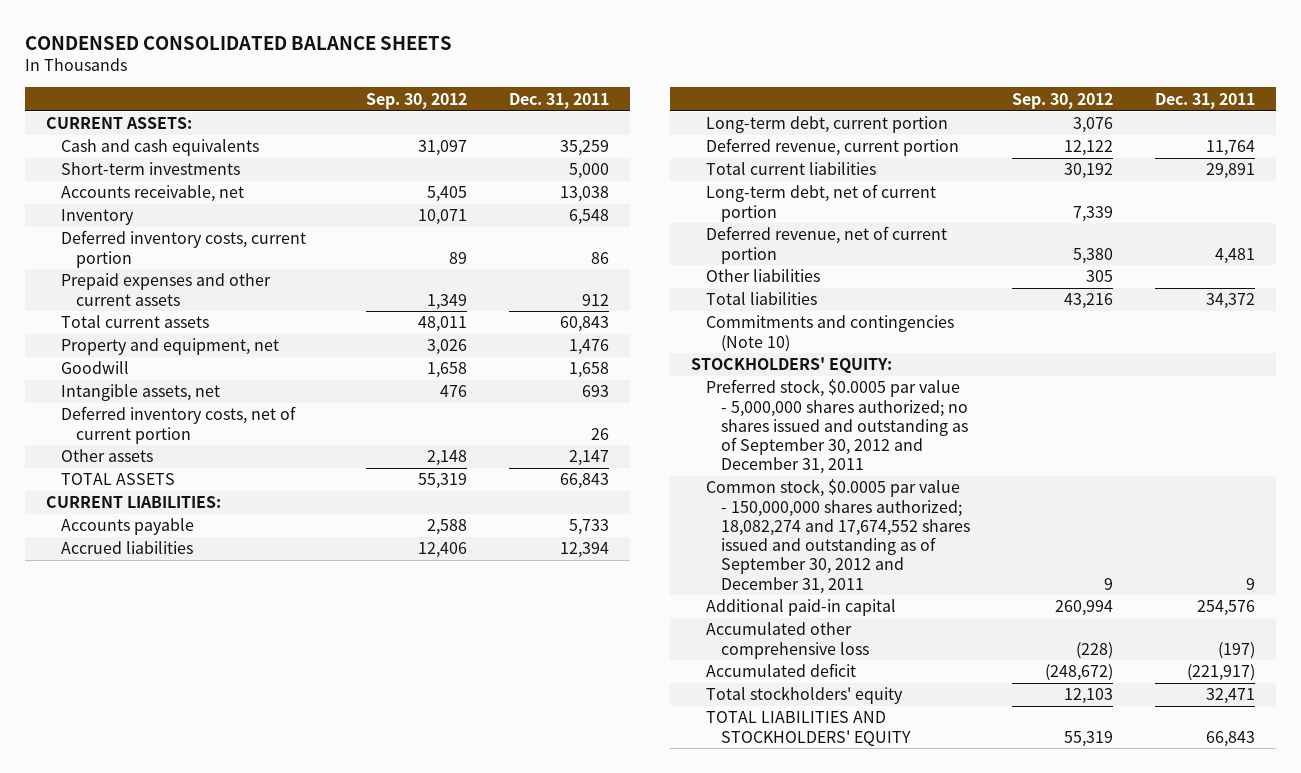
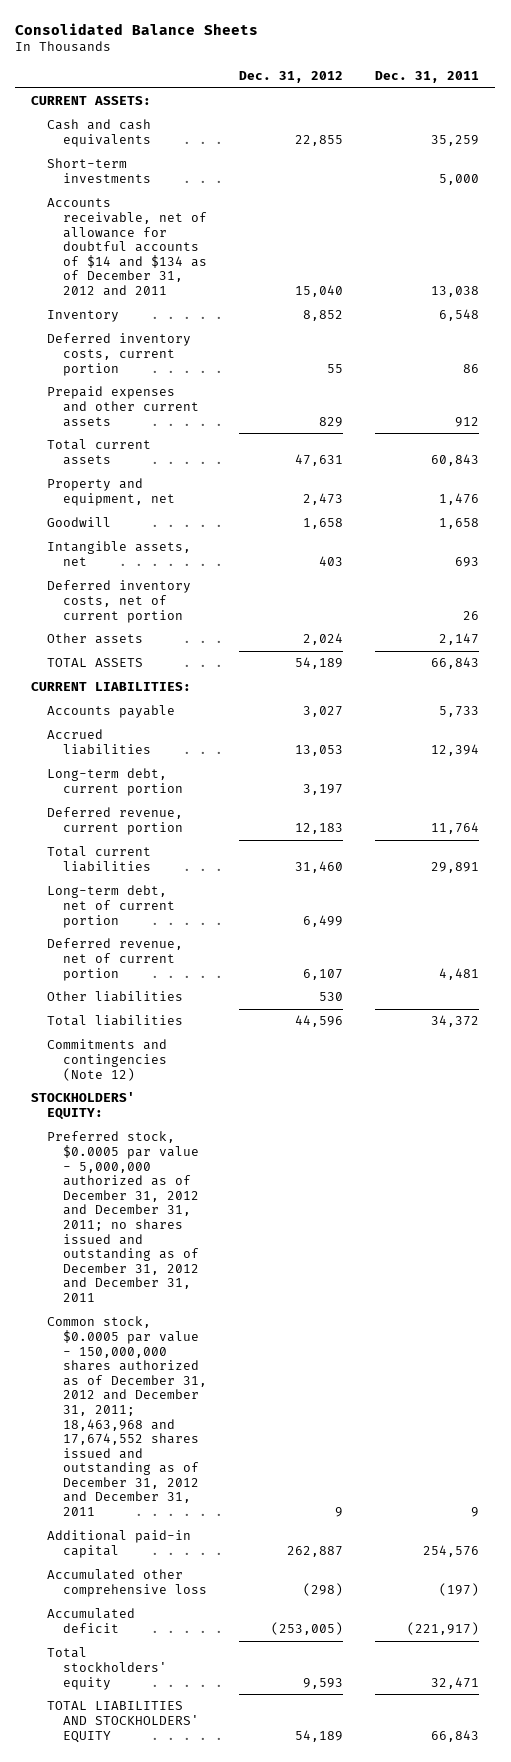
- CONDENSED CONSOLIDATED BALANCE SHEETS
+ Consolidated Balance Sheets
- | Sep. 30, 2012 | Dec. 31, 2011
+ | Dec. 31, 2012 | Dec. 31, 2011
- Accounts receivable, net | 5,405 | 13,038
+ Accounts receivable, net of allowance for doubtful accounts of $14 and $134 as of December 31, 2012 and 2011 | 15,040 | 13,038
- Commitments and contingencies (Note 10)
+ Commitments and contingencies (Note 12)
- Preferred stock, $0.0005 par value - 5,000,000 shares authorized; no shares issued and outstanding as of September 30, 2012 and December 31, 2011
- Common stock, $0.0005 par value - 150,000,000 shares authorized; 18,082,274 and 17,674,552 shares issued and outstanding as of September 30, 2012 and December 31, 2011 | 9 | 9
+ Preferred stock, $0.0005 par value - 5,000,000 authorized as of December 31, 2012 and December 31, 2011; no shares issued and outstanding as of December 31, 2012 and December 31, 2011
+ Common stock, $0.0005 par value - 150,000,000 shares authorized as of December 31, 2012 and December 31, 2011; 18,463,968 and 17,674,552 shares issued and outstanding as of December 31, 2012 and December 31, 2011 | 9 | 9

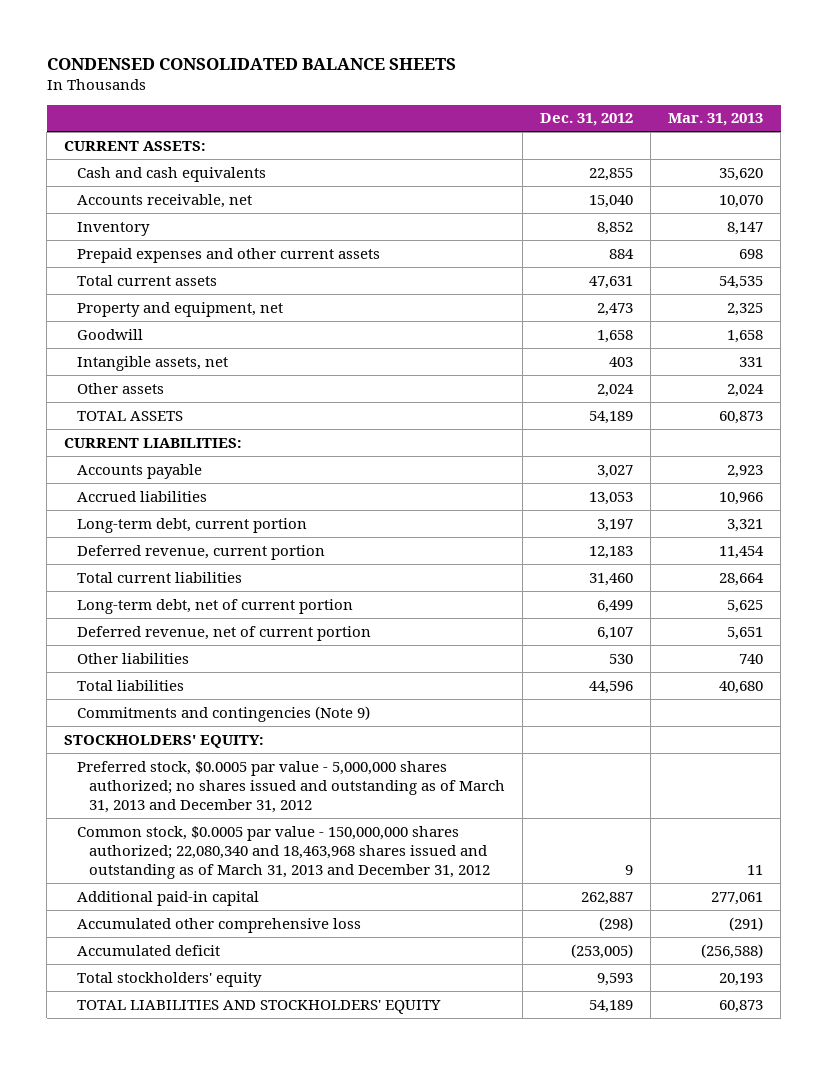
- Consolidated Balance Sheets
+ CONDENSED CONSOLIDATED BALANCE SHEETS
- | Dec. 31, 2012 | Dec. 31, 2011
+ | Dec. 31, 2012 | Mar. 31, 2013
- Short-term investments | | 5,000
- Accounts receivable, net of allowance for doubtful accounts of $14 and $134 as of December 31, 2012 and 2011 | 15,040 | 13,038
+ Accounts receivable, net | 15,040 | 10,070
- Deferred inventory costs, current portion | 55 | 86
- Prepaid expenses and other current assets | 829 | 912
+ Prepaid expenses and other current assets | 884 | 698
- Deferred inventory costs, net of current portion | | 26
- Commitments and contingencies (Note 12)
+ Commitments and contingencies (Note 9)
- Preferred stock, $0.0005 par value - 5,000,000 authorized as of December 31, 2012 and December 31, 2011; no shares issued and outstanding as of December 31, 2012 and December 31, 2011
- Common stock, $0.0005 par value - 150,000,000 shares authorized as of December 31, 2012 and December 31, 2011; 18,463,968 and 17,674,552 shares issued and outstanding as of December 31, 2012 and December 31, 2011 | 9 | 9
+ Preferred stock, $0.0005 par value - 5,000,000 shares authorized; no shares issued and outstanding as of March 31, 2013 and December 31, 2012
+ Common stock, $0.0005 par value - 150,000,000 shares authorized; 22,080,340 and 18,463,968 shares issued and outstanding as of March 31, 2013 and December 31, 2012 | 9 | 11

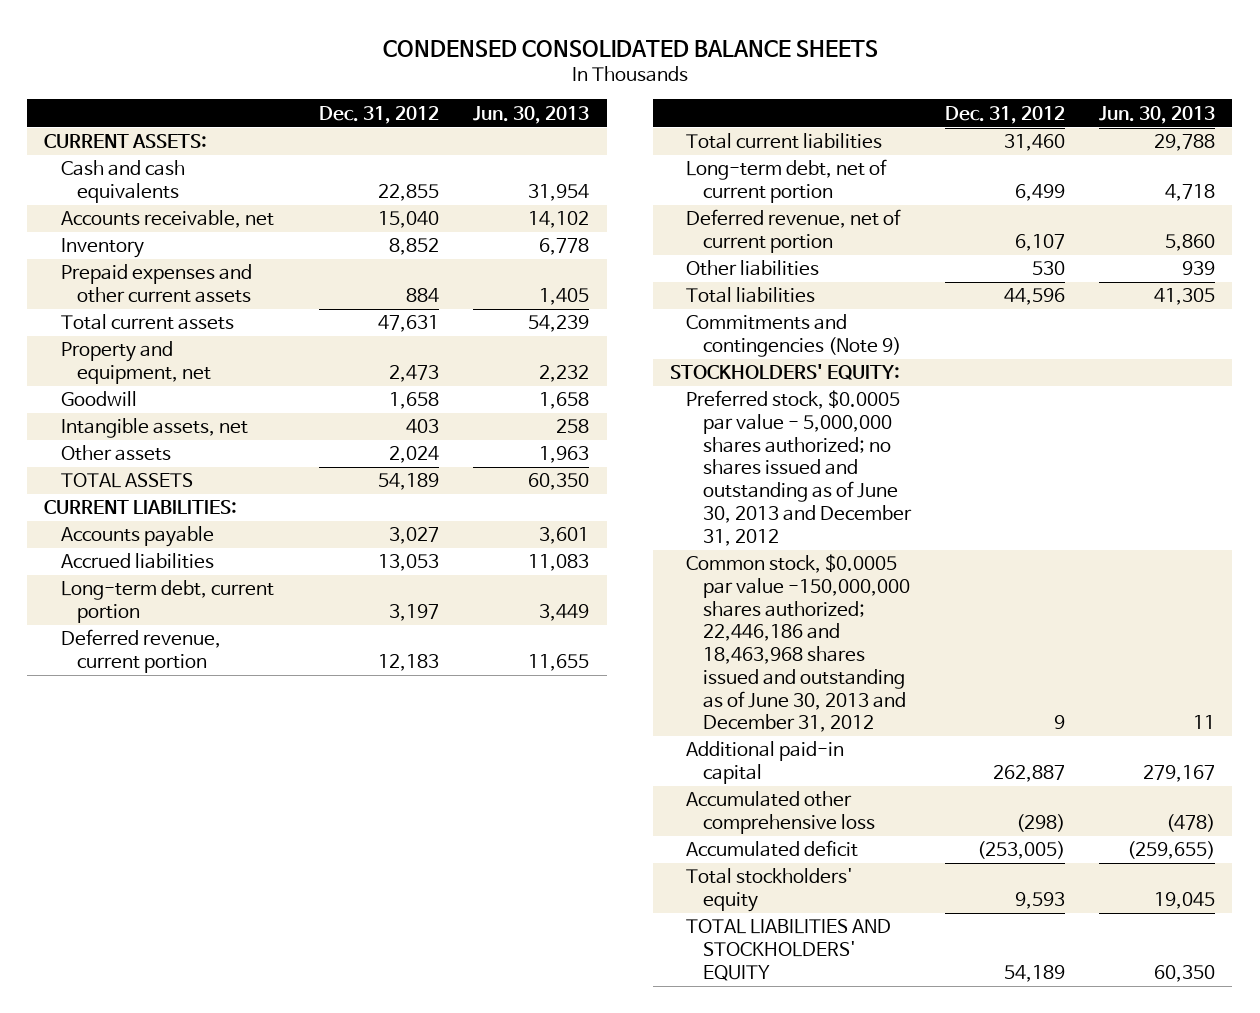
- | Dec. 31, 2012 | Mar. 31, 2013
+ | Dec. 31, 2012 | Jun. 30, 2013
- Preferred stock, $0.0005 par value - 5,000,000 shares authorized; no shares issued and outstanding as of March 31, 2013 and December 31, 2012
- Common stock, $0.0005 par value - 150,000,000 shares authorized; 22,080,340 and 18,463,968 shares issued and outstanding as of March 31, 2013 and December 31, 2012 | 9 | 11
+ Preferred stock, $0.0005 par value - 5,000,000 shares authorized; no shares issued and outstanding as of June 30, 2013 and December 31, 2012
+ Common stock, $0.0005 par value -150,000,000 shares authorized; 22,446,186 and 18,463,968 shares issued and outstanding as of June 30, 2013 and December 31, 2012 | 9 | 11

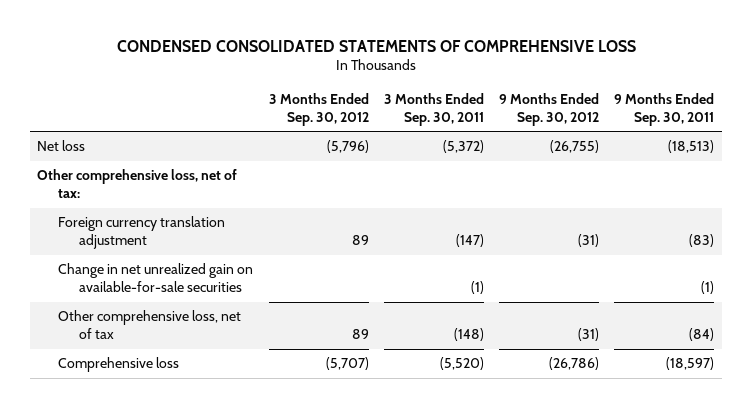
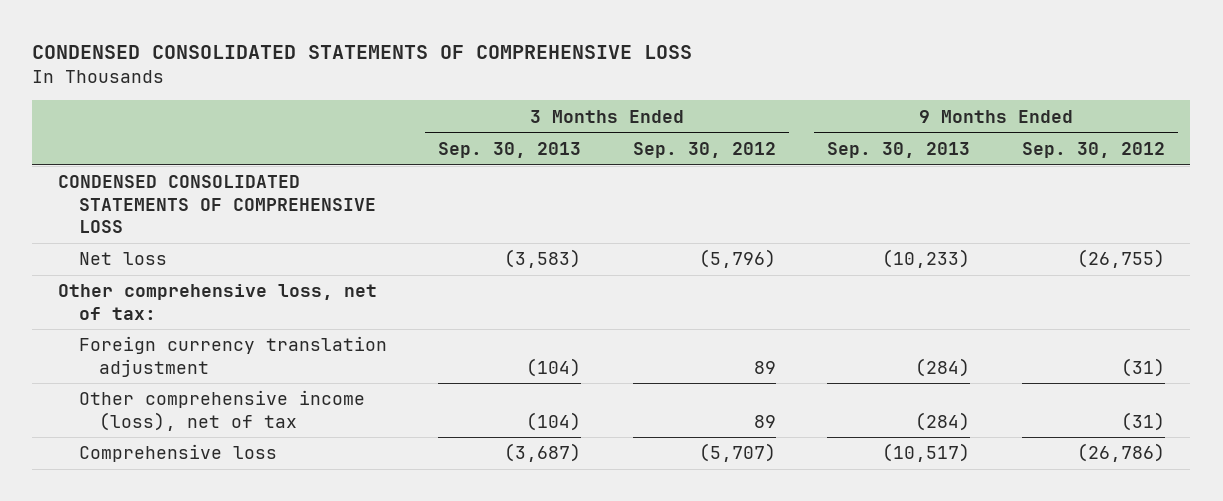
- | 3 Months Ended Sep. 30, 2012 | 3 Months Ended Sep. 30, 2011 | 9 Months Ended Sep. 30, 2012 | 9 Months Ended Sep. 30, 2011
+ | 3 Months Ended Sep. 30, 2013 | 3 Months Ended Sep. 30, 2012 | 9 Months Ended Sep. 30, 2013 | 9 Months Ended Sep. 30, 2012
+ CONDENSED CONSOLIDATED STATEMENTS OF COMPREHENSIVE LOSS
- Change in net unrealized gain on available-for-sale securities | | (1) | | (1)
- Other comprehensive loss, net of tax | 89 | (148) | (31) | (84)
+ Other comprehensive income (loss), net of tax | (104) | 89 | (284) | (31)

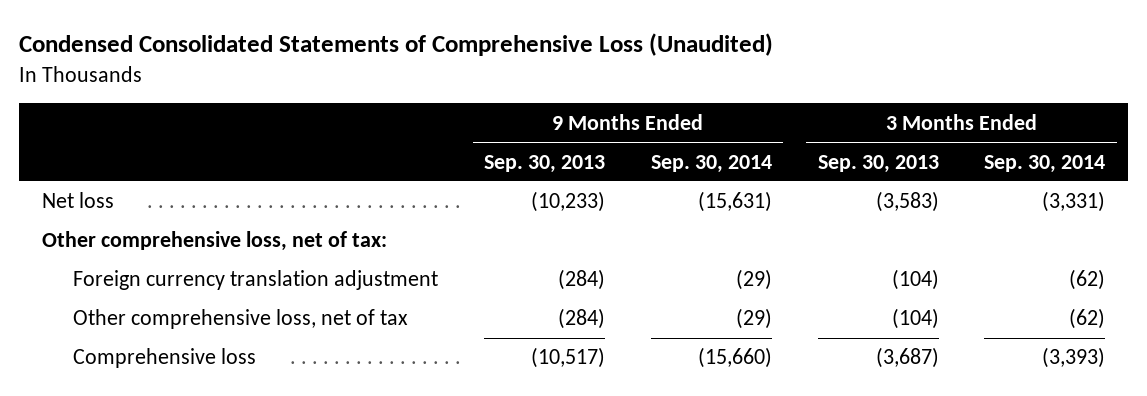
- CONDENSED CONSOLIDATED STATEMENTS OF COMPREHENSIVE LOSS
+ Condensed Consolidated Statements of Comprehensive Loss (Unaudited)
- | 3 Months Ended Sep. 30, 2013 | 3 Months Ended Sep. 30, 2012 | 9 Months Ended Sep. 30, 2013 | 9 Months Ended Sep. 30, 2012
+ | 9 Months Ended Sep. 30, 2013 | 9 Months Ended Sep. 30, 2014 | 3 Months Ended Sep. 30, 2013 | 3 Months Ended Sep. 30, 2014
- CONDENSED CONSOLIDATED STATEMENTS OF COMPREHENSIVE LOSS
- Other comprehensive income (loss), net of tax | (104) | 89 | (284) | (31)
+ Other comprehensive loss, net of tax | (284) | (29) | (104) | (62)

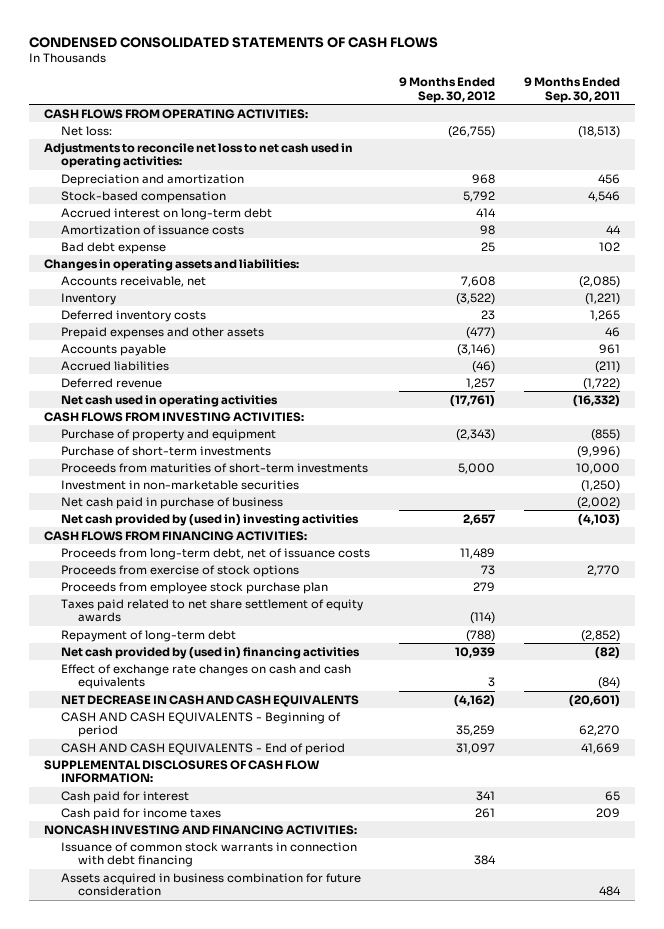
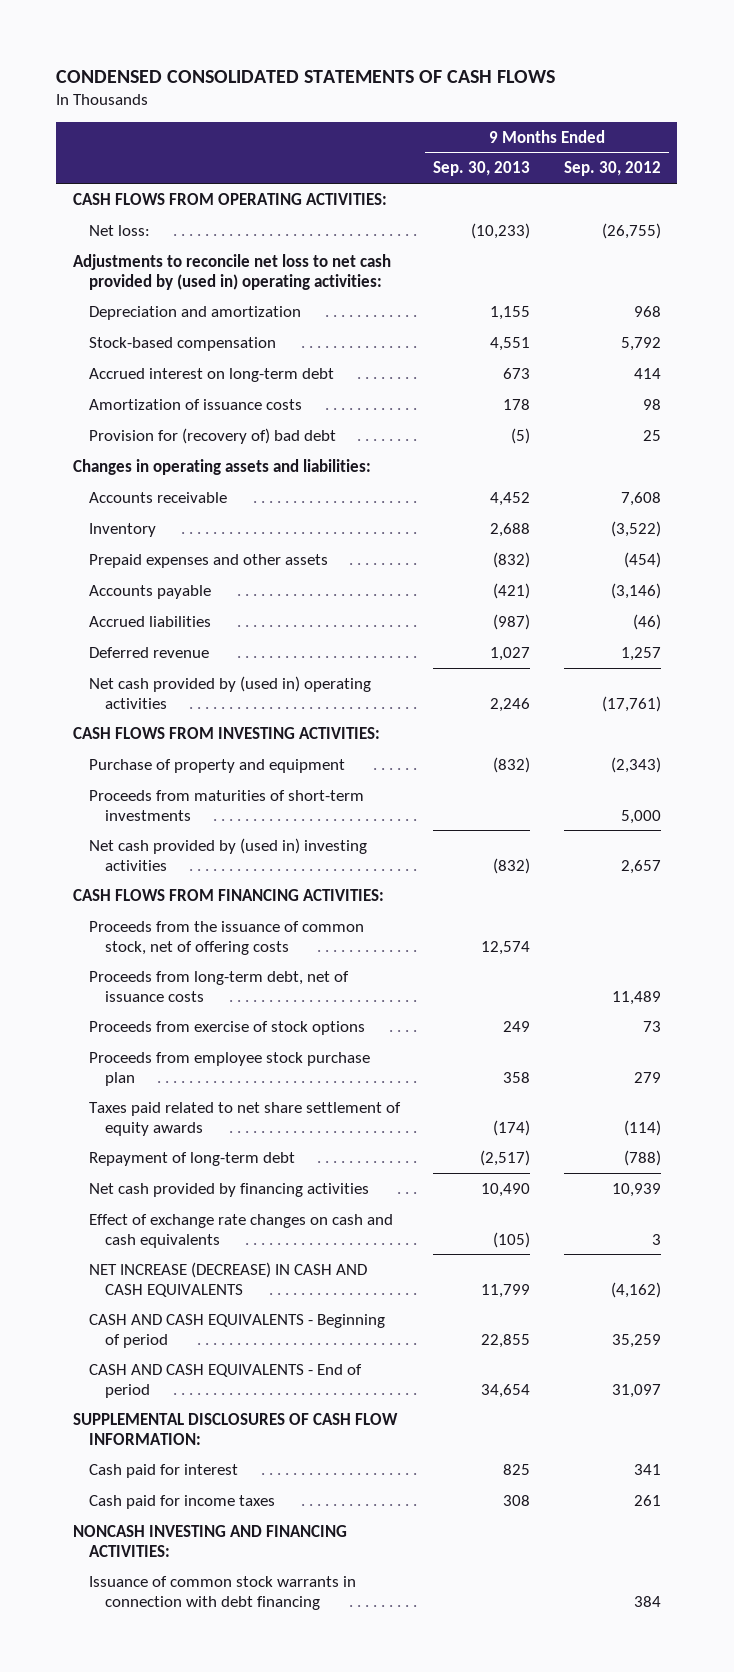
- | 9 Months Ended Sep. 30, 2012 | 9 Months Ended Sep. 30, 2011
+ | 9 Months Ended Sep. 30, 2013 | 9 Months Ended Sep. 30, 2012
- Adjustments to reconcile net loss to net cash used in operating activities:
+ Adjustments to reconcile net loss to net cash provided by (used in) operating activities:
- Bad debt expense | 25 | 102
+ Provision for (recovery of) bad debt | (5) | 25
- Accounts receivable, net | 7,608 | (2,085)
+ Accounts receivable | 4,452 | 7,608
- Deferred inventory costs | 23 | 1,265
- Prepaid expenses and other assets | (477) | 46
+ Prepaid expenses and other assets | (832) | (454)
- Net cash used in operating activities | (17,761) | (16,332)
+ Net cash provided by (used in) operating activities | 2,246 | (17,761)
- Purchase of short-term investments | | (9,996)
- Investment in non-marketable securities | | (1,250)
- Net cash paid in purchase of business | | (2,002)
+ Proceeds from the issuance of common stock, net of offering costs | 12,574 |
- Net cash provided by (used in) financing activities | 10,939 | (82)
+ Net cash provided by financing activities | 10,490 | 10,939
- NET DECREASE IN CASH AND CASH EQUIVALENTS | (4,162) | (20,601)
+ NET INCREASE (DECREASE) IN CASH AND CASH EQUIVALENTS | 11,799 | (4,162)
- Assets acquired in business combination for future consideration | | 484

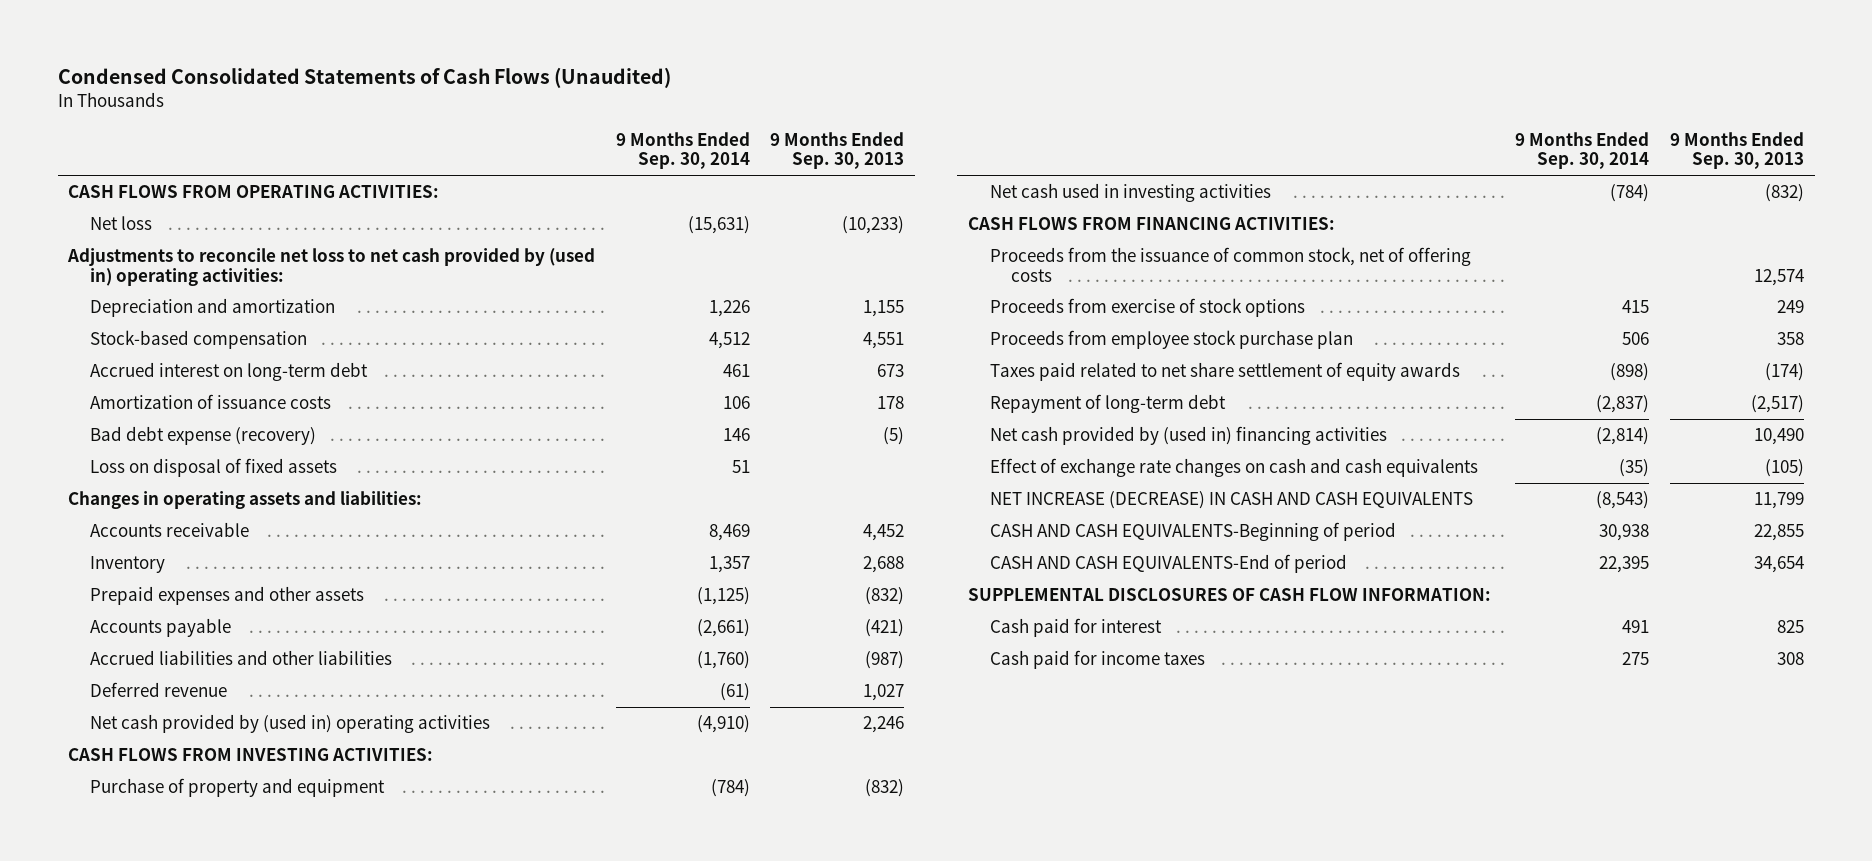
- CONDENSED CONSOLIDATED STATEMENTS OF CASH FLOWS
+ Condensed Consolidated Statements of Cash Flows (Unaudited)
- | 9 Months Ended Sep. 30, 2013 | 9 Months Ended Sep. 30, 2012
+ | 9 Months Ended Sep. 30, 2014 | 9 Months Ended Sep. 30, 2013
- Net loss: | (10,233) | (26,755)
+ Net loss | (15,631) | (10,233)
- Provision for (recovery of) bad debt | (5) | 25
+ Bad debt expense (recovery) | 146 | (5)
+ Loss on disposal of fixed assets | 51 |
- Accrued liabilities | (987) | (46)
+ Accrued liabilities and other liabilities | (1,760) | (987)
- Proceeds from maturities of short-term investments | | 5,000
- Net cash provided by (used in) investing activities | (832) | 2,657
+ Net cash used in investing activities | (784) | (832)
- Proceeds from long-term debt, net of issuance costs | | 11,489
- Net cash provided by financing activities | 10,490 | 10,939
+ Net cash provided by (used in) financing activities | (2,814) | 10,490
- CASH AND CASH EQUIVALENTS - Beginning of period | 22,855 | 35,259
- CASH AND CASH EQUIVALENTS - End of period | 34,654 | 31,097
+ CASH AND CASH EQUIVALENTS-Beginning of period | 30,938 | 22,855
+ CASH AND CASH EQUIVALENTS-End of period | 22,395 | 34,654
- NONCASH INVESTING AND FINANCING ACTIVITIES:
- Issuance of common stock warrants in connection with debt financing | | 384

